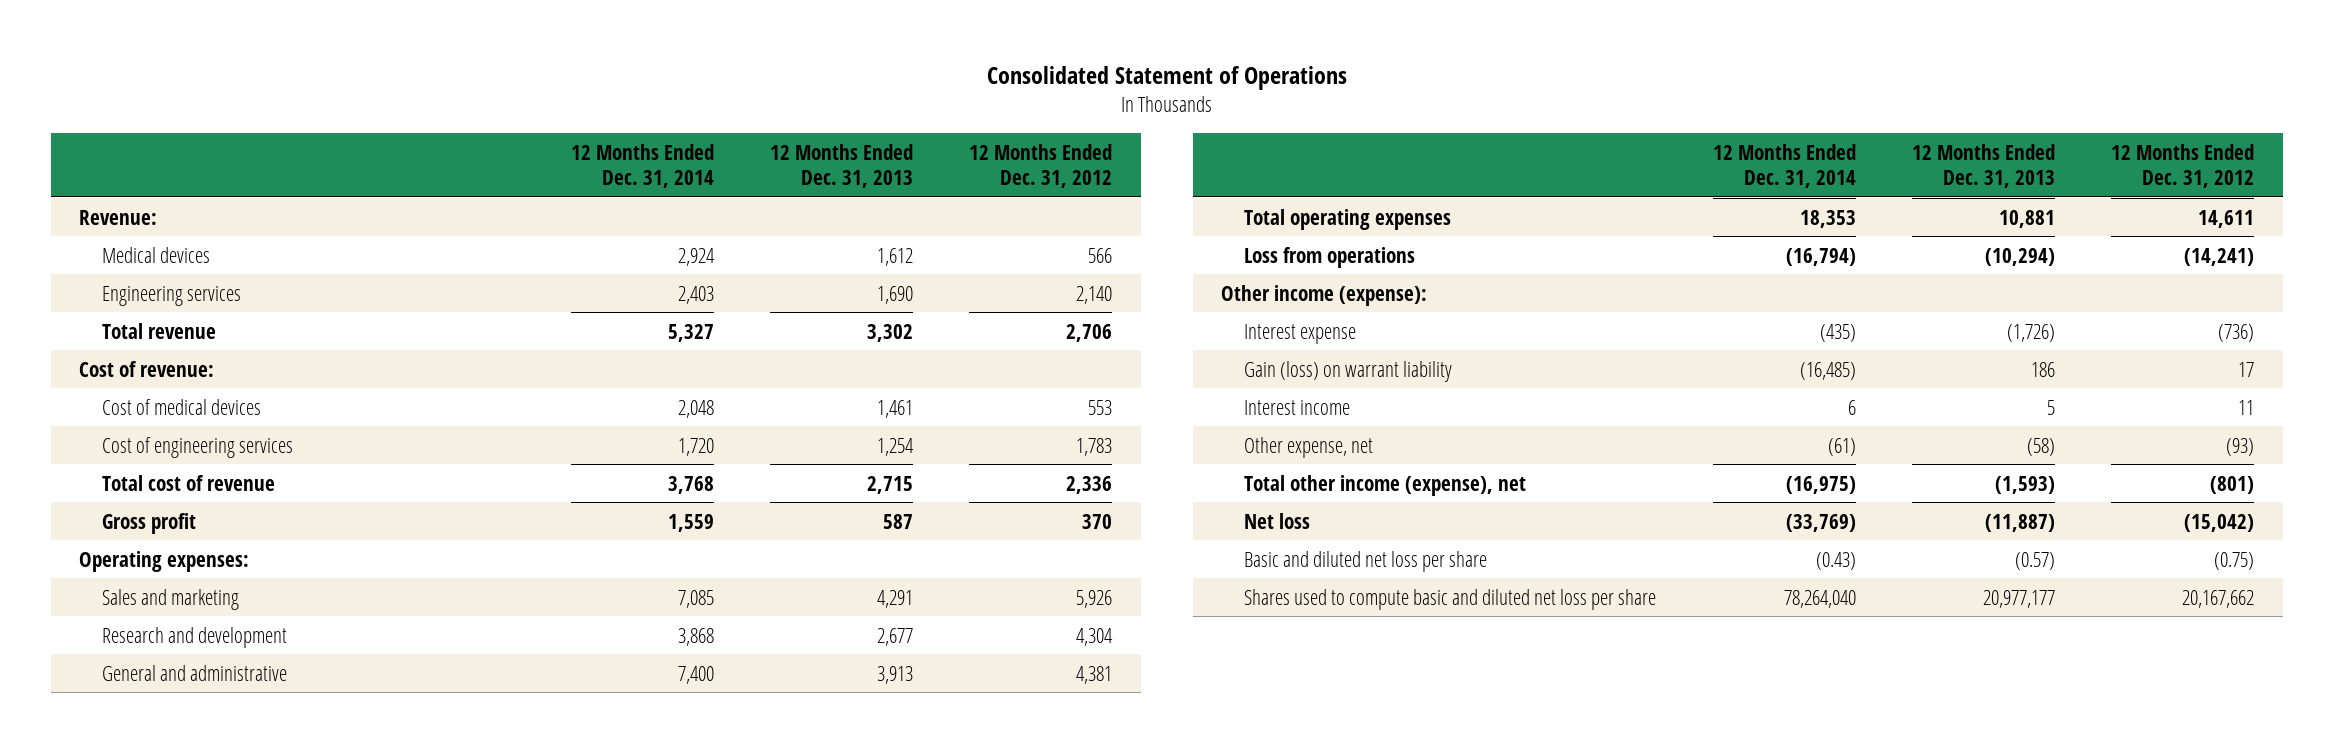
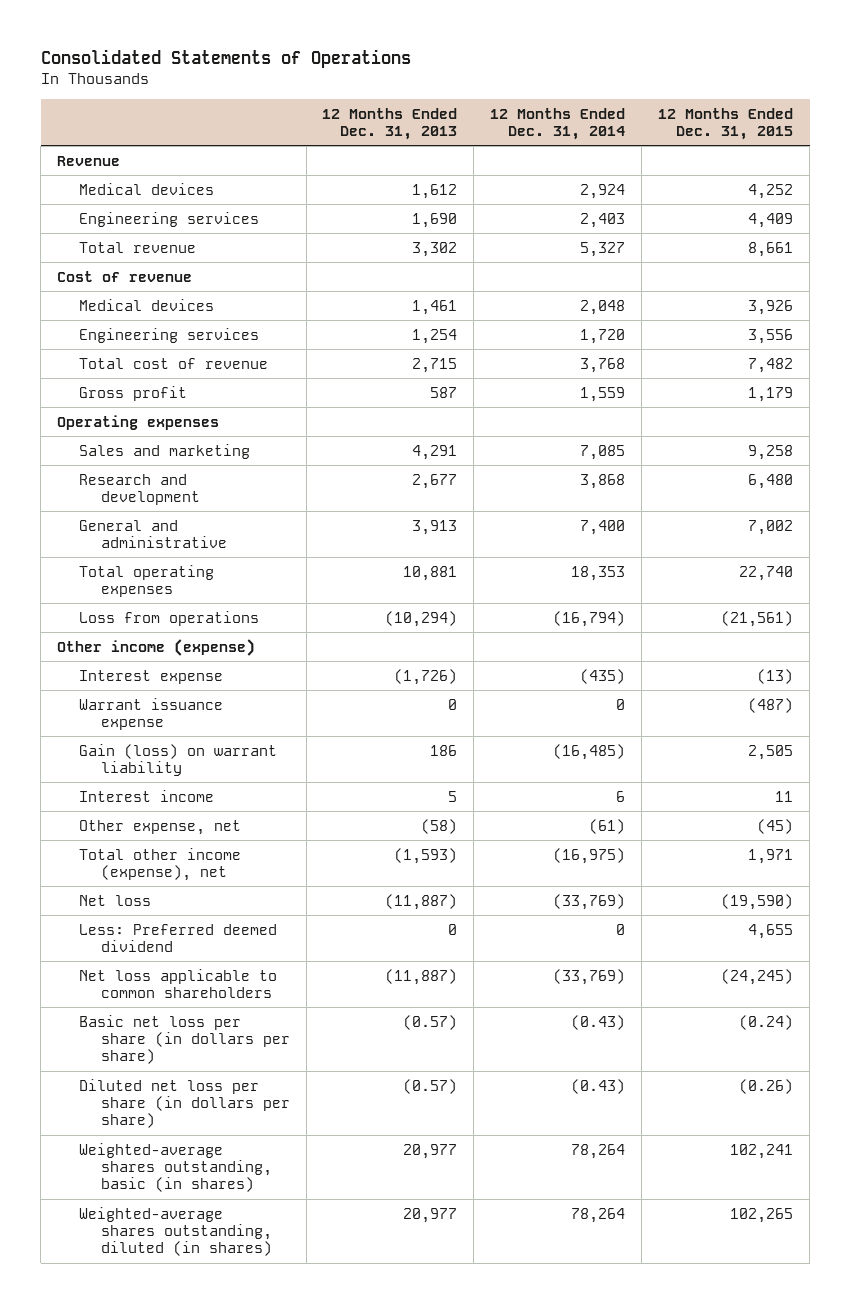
- Consolidated Statement of Operations
+ Consolidated Statements of Operations
- | 12 Months Ended Dec. 31, 2014 | 12 Months Ended Dec. 31, 2013 | 12 Months Ended Dec. 31, 2012
+ | 12 Months Ended Dec. 31, 2013 | 12 Months Ended Dec. 31, 2014 | 12 Months Ended Dec. 31, 2015
- Revenue:
+ Revenue
- Cost of revenue:
- Cost of medical devices | 2,048 | 1,461 | 553
- Cost of engineering services | 1,720 | 1,254 | 1,783
+ Cost of revenue
+ Medical devices | 1,461 | 2,048 | 3,926
+ Engineering services | 1,254 | 1,720 | 3,556
- Operating expenses:
+ Operating expenses
- Other income (expense):
+ Other income (expense)
+ Warrant issuance expense | 0 | 0 | (487)
- Basic and diluted net loss per share | (0.43) | (0.57) | (0.75)
- Shares used to compute basic and diluted net loss per share | 78,264,040 | 20,977,177 | 20,167,662
+ Less: Preferred deemed dividend | 0 | 0 | 4,655
+ Net loss applicable to common shareholders | (11,887) | (33,769) | (24,245)
+ Basic net loss per share (in dollars per share) | (0.57) | (0.43) | (0.24)
+ Diluted net loss per share (in dollars per share) | (0.57) | (0.43) | (0.26)
+ Weighted-average shares outstanding, basic (in shares) | 20,977 | 78,264 | 102,241
+ Weighted-average shares outstanding, diluted (in shares) | 20,977 | 78,264 | 102,265

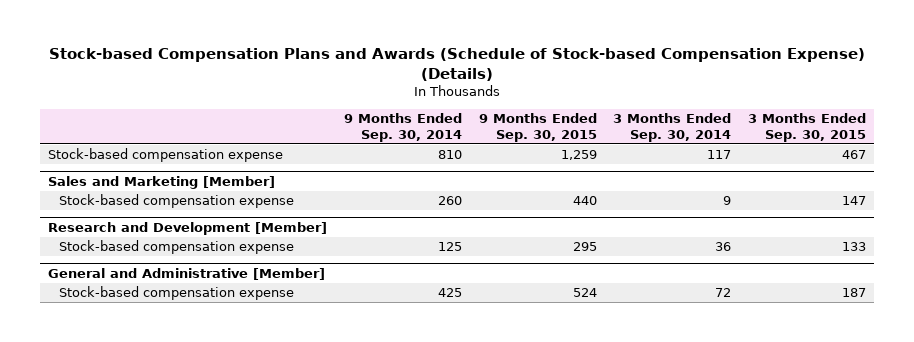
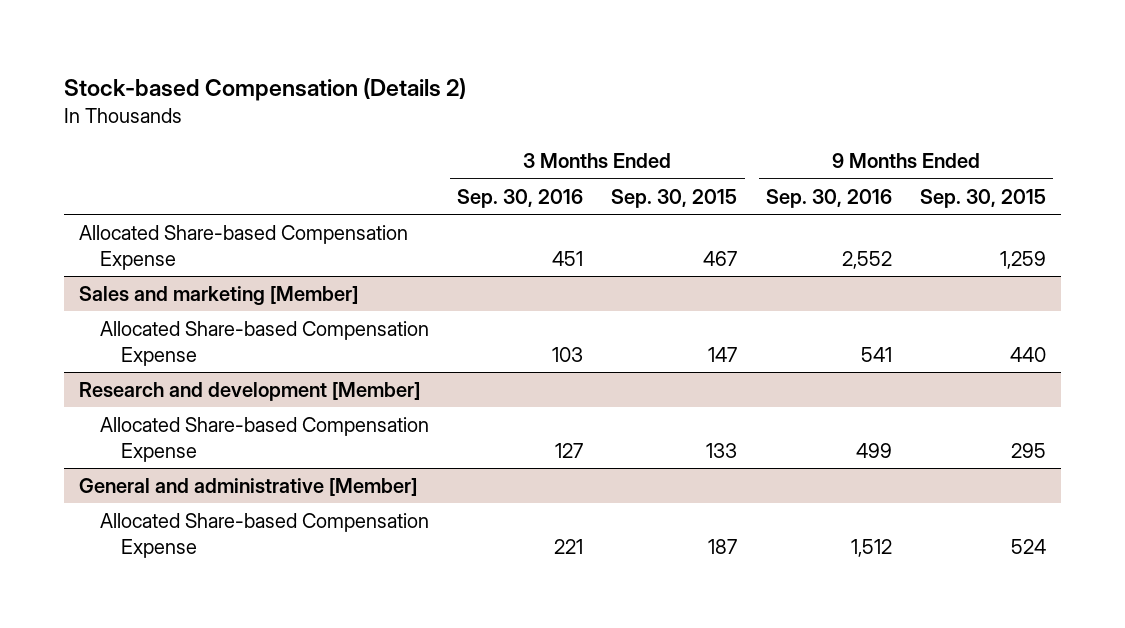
- Stock-based Compensation Plans and Awards (Schedule of Stock-based Compensation Expense) (Details)
+ Stock-based Compensation (Details 2)
- | 9 Months Ended Sep. 30, 2014 | 9 Months Ended Sep. 30, 2015 | 3 Months Ended Sep. 30, 2014 | 3 Months Ended Sep. 30, 2015
+ | 3 Months Ended Sep. 30, 2016 | 3 Months Ended Sep. 30, 2015 | 9 Months Ended Sep. 30, 2016 | 9 Months Ended Sep. 30, 2015
- Stock-based compensation expense | 810 | 1,259 | 117 | 467
- Sales and Marketing [Member]
- Stock-based compensation expense | 260 | 440 | 9 | 147
- Research and Development [Member]
- Stock-based compensation expense | 125 | 295 | 36 | 133
- General and Administrative [Member]
- Stock-based compensation expense | 425 | 524 | 72 | 187
+ Allocated Share-based Compensation Expense | 451 | 467 | 2,552 | 1,259
+ Sales and marketing [Member]
+ Allocated Share-based Compensation Expense | 103 | 147 | 541 | 440
+ Research and development [Member]
+ Allocated Share-based Compensation Expense | 127 | 133 | 499 | 295
+ General and administrative [Member]
+ Allocated Share-based Compensation Expense | 221 | 187 | 1,512 | 524

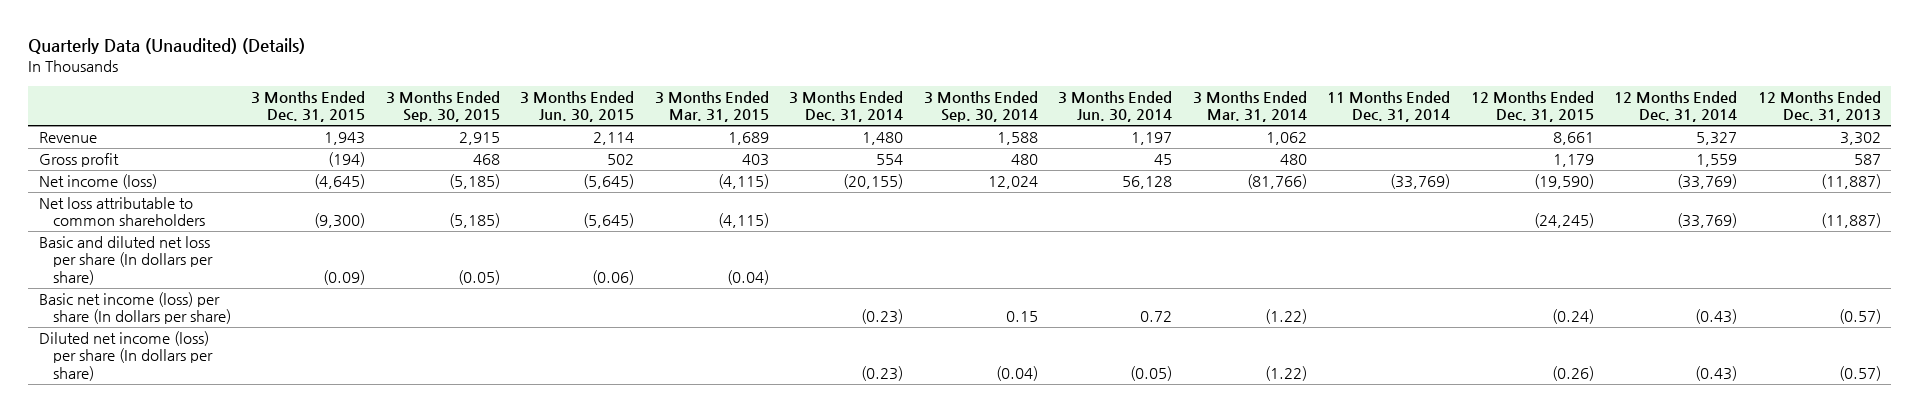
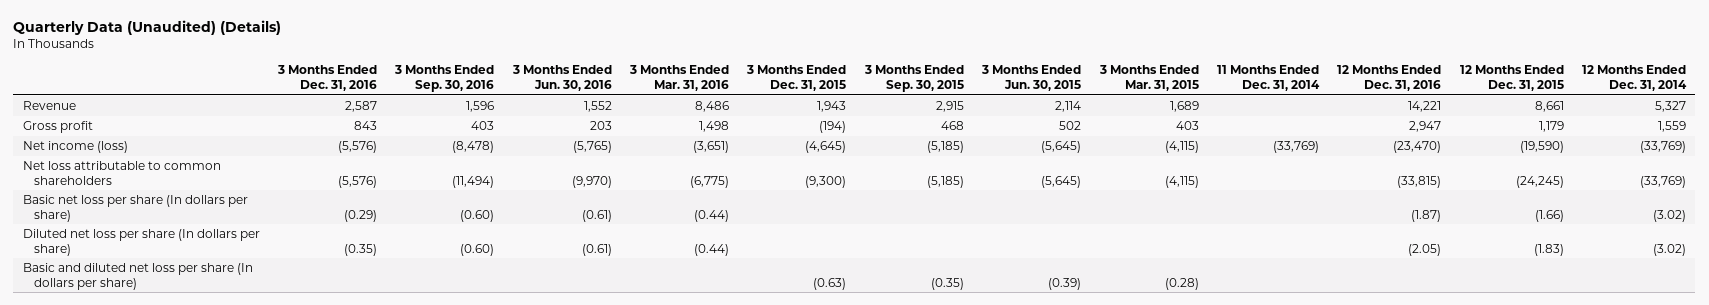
- | 3 Months Ended Dec. 31, 2015 | 3 Months Ended Sep. 30, 2015 | 3 Months Ended Jun. 30, 2015 | 3 Months Ended Mar. 31, 2015 | 3 Months Ended Dec. 31, 2014 | 3 Months Ended Sep. 30, 2014 | 3 Months Ended Jun. 30, 2014 | 3 Months Ended Mar. 31, 2014 | 11 Months Ended Dec. 31, 2014 | 12 Months Ended Dec. 31, 2015 | 12 Months Ended Dec. 31, 2014 | 12 Months Ended Dec. 31, 2013
+ | 3 Months Ended Dec. 31, 2016 | 3 Months Ended Sep. 30, 2016 | 3 Months Ended Jun. 30, 2016 | 3 Months Ended Mar. 31, 2016 | 3 Months Ended Dec. 31, 2015 | 3 Months Ended Sep. 30, 2015 | 3 Months Ended Jun. 30, 2015 | 3 Months Ended Mar. 31, 2015 | 11 Months Ended Dec. 31, 2014 | 12 Months Ended Dec. 31, 2016 | 12 Months Ended Dec. 31, 2015 | 12 Months Ended Dec. 31, 2014
- Basic and diluted net loss per share (In dollars per share) | (0.09) | (0.05) | (0.06) | (0.04) | | | | | | | |
- Basic net income (loss) per share (In dollars per share) | | | | | (0.23) | 0.15 | 0.72 | (1.22) | | (0.24) | (0.43) | (0.57)
- Diluted net income (loss) per share (In dollars per share) | | | | | (0.23) | (0.04) | (0.05) | (1.22) | | (0.26) | (0.43) | (0.57)
+ Basic net loss per share (In dollars per share) | (0.29) | (0.60) | (0.61) | (0.44) | | | | | | (1.87) | (1.66) | (3.02)
+ Diluted net loss per share (In dollars per share) | (0.35) | (0.60) | (0.61) | (0.44) | | | | | | (2.05) | (1.83) | (3.02)
+ Basic and diluted net loss per share (In dollars per share) | | | | | (0.63) | (0.35) | (0.39) | (0.28) | | | |

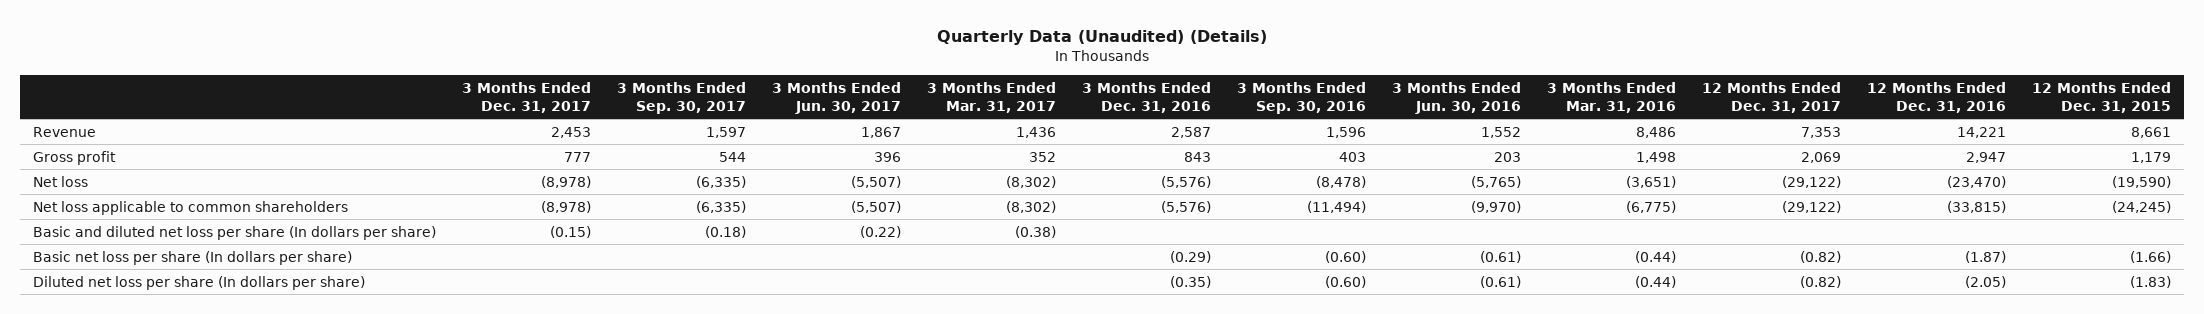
- | 3 Months Ended Dec. 31, 2016 | 3 Months Ended Sep. 30, 2016 | 3 Months Ended Jun. 30, 2016 | 3 Months Ended Mar. 31, 2016 | 3 Months Ended Dec. 31, 2015 | 3 Months Ended Sep. 30, 2015 | 3 Months Ended Jun. 30, 2015 | 3 Months Ended Mar. 31, 2015 | 11 Months Ended Dec. 31, 2014 | 12 Months Ended Dec. 31, 2016 | 12 Months Ended Dec. 31, 2015 | 12 Months Ended Dec. 31, 2014
+ | 3 Months Ended Dec. 31, 2017 | 3 Months Ended Sep. 30, 2017 | 3 Months Ended Jun. 30, 2017 | 3 Months Ended Mar. 31, 2017 | 3 Months Ended Dec. 31, 2016 | 3 Months Ended Sep. 30, 2016 | 3 Months Ended Jun. 30, 2016 | 3 Months Ended Mar. 31, 2016 | 12 Months Ended Dec. 31, 2017 | 12 Months Ended Dec. 31, 2016 | 12 Months Ended Dec. 31, 2015
- Net income (loss) | (5,576) | (8,478) | (5,765) | (3,651) | (4,645) | (5,185) | (5,645) | (4,115) | (33,769) | (23,470) | (19,590) | (33,769)
- Net loss attributable to common shareholders | (5,576) | (11,494) | (9,970) | (6,775) | (9,300) | (5,185) | (5,645) | (4,115) | | (33,815) | (24,245) | (33,769)
+ Net loss | (8,978) | (6,335) | (5,507) | (8,302) | (5,576) | (8,478) | (5,765) | (3,651) | (29,122) | (23,470) | (19,590)
+ Net loss applicable to common shareholders | (8,978) | (6,335) | (5,507) | (8,302) | (5,576) | (11,494) | (9,970) | (6,775) | (29,122) | (33,815) | (24,245)
moved up: Basic and diluted net loss per share (In dollars per share) | (0.15) | (0.18) | (0.22) | (0.38) | | | | | | |

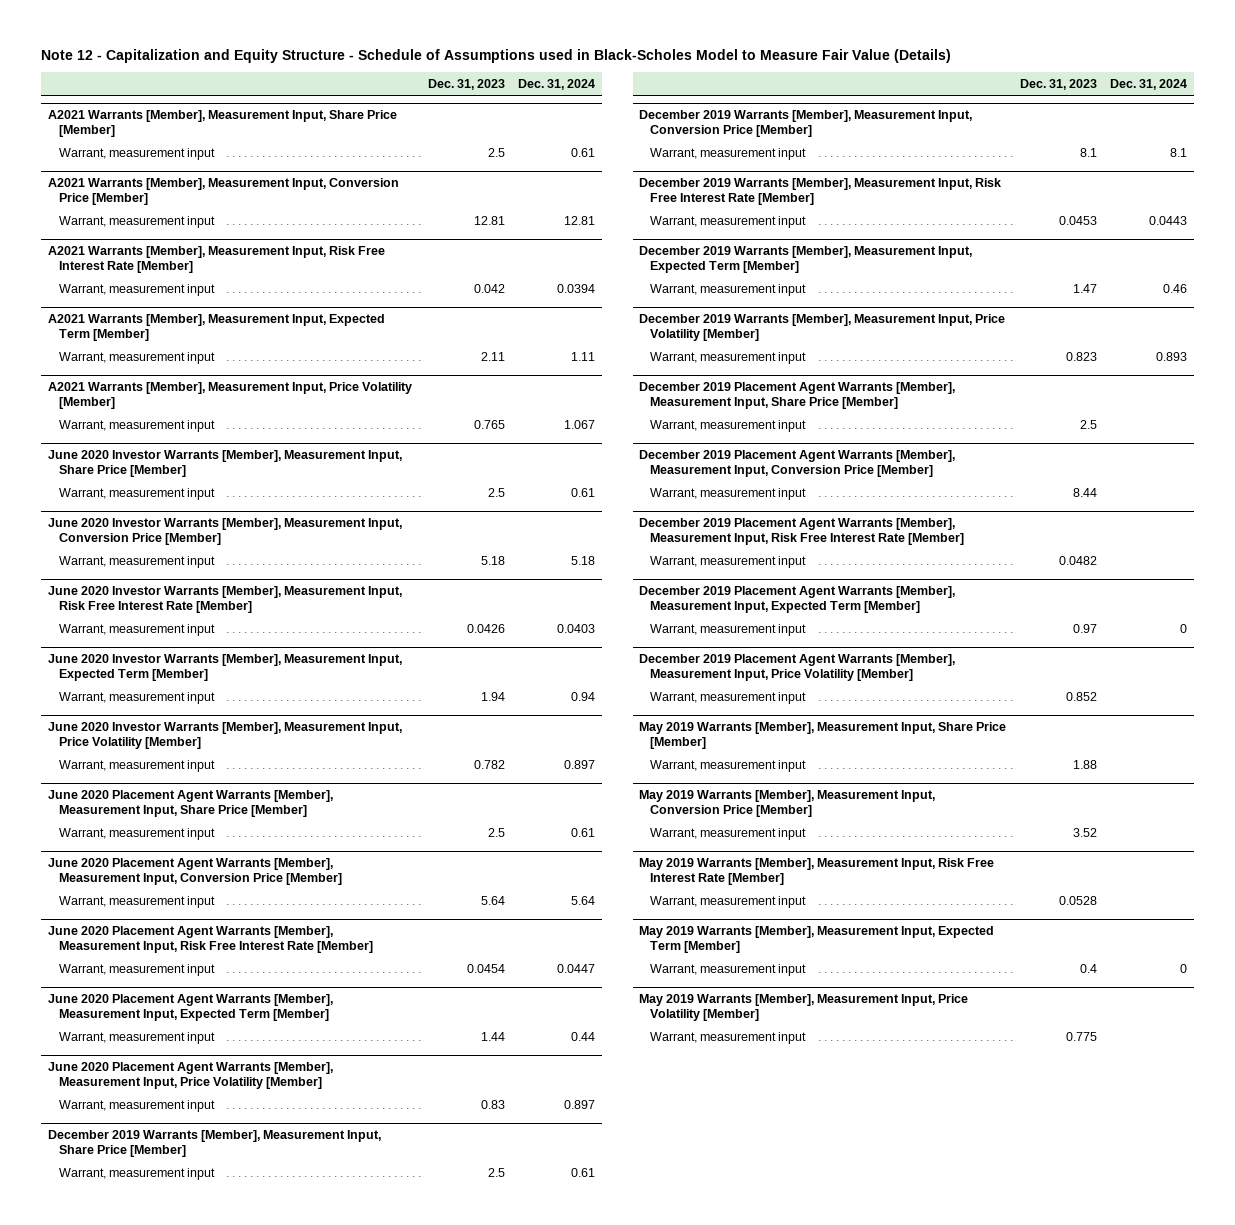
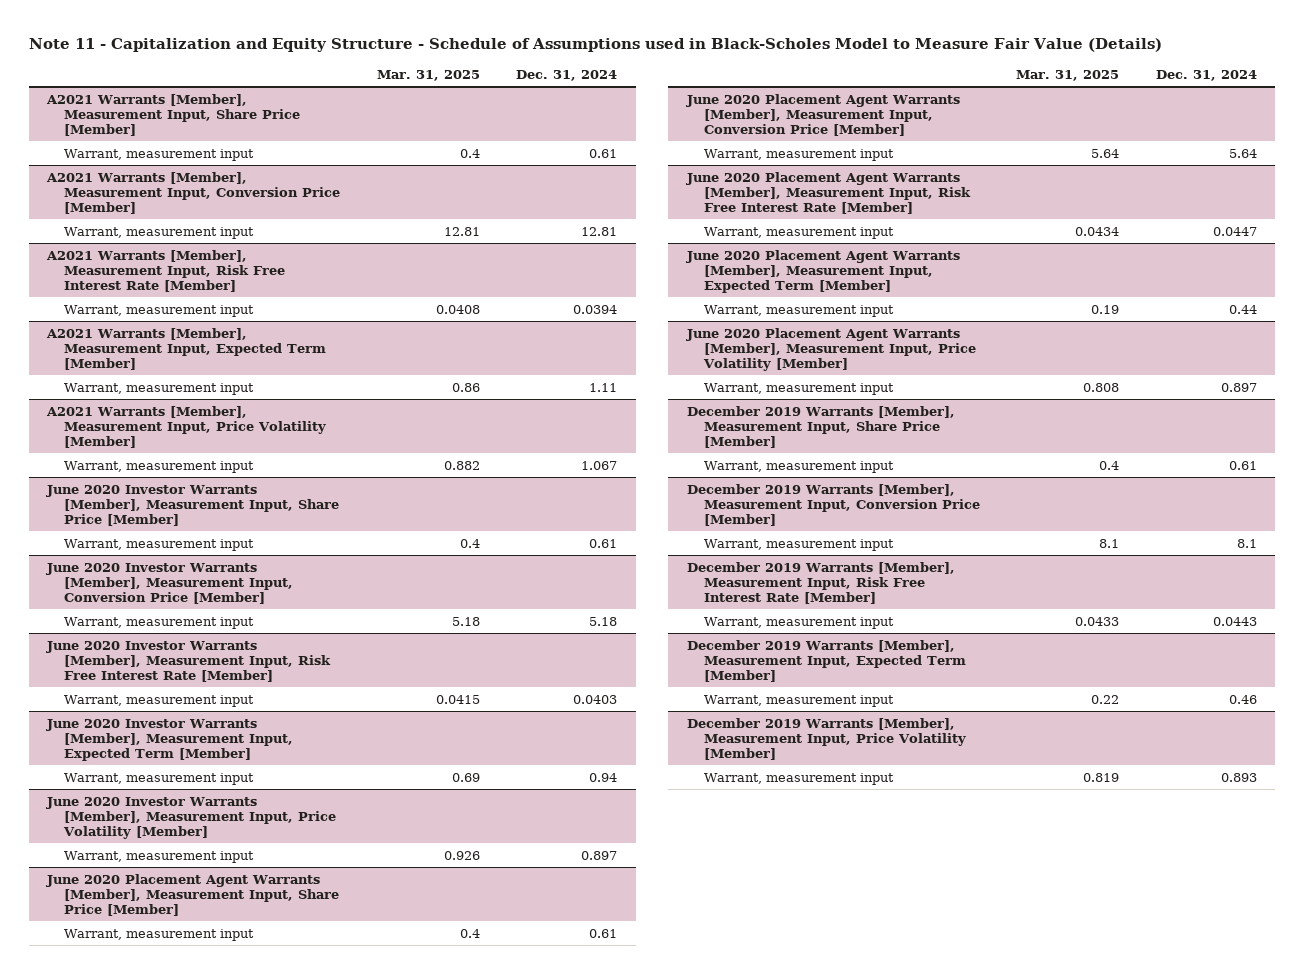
- Note 12 - Capitalization and Equity Structure - Schedule of Assumptions used in Black-Scholes Model to Measure Fair Value (Details)
+ Note 11 - Capitalization and Equity Structure - Schedule of Assumptions used in Black-Scholes Model to Measure Fair Value (Details)
- | Dec. 31, 2023 | Dec. 31, 2024
+ | Mar. 31, 2025 | Dec. 31, 2024
- December 2019 Placement Agent Warrants [Member], Measurement Input, Share Price [Member]
- Warrant, measurement input | 2.5 |
- December 2019 Placement Agent Warrants [Member], Measurement Input, Conversion Price [Member]
- Warrant, measurement input | 8.44 |
- December 2019 Placement Agent Warrants [Member], Measurement Input, Risk Free Interest Rate [Member]
- Warrant, measurement input | 0.0482 |
- December 2019 Placement Agent Warrants [Member], Measurement Input, Expected Term [Member]
- Warrant, measurement input | 0.97 | 0
- December 2019 Placement Agent Warrants [Member], Measurement Input, Price Volatility [Member]
- Warrant, measurement input | 0.852 |
- May 2019 Warrants [Member], Measurement Input, Share Price [Member]
- Warrant, measurement input | 1.88 |
- May 2019 Warrants [Member], Measurement Input, Conversion Price [Member]
- Warrant, measurement input | 3.52 |
- May 2019 Warrants [Member], Measurement Input, Risk Free Interest Rate [Member]
- Warrant, measurement input | 0.0528 |
- May 2019 Warrants [Member], Measurement Input, Expected Term [Member]
- Warrant, measurement input | 0.4 | 0
- May 2019 Warrants [Member], Measurement Input, Price Volatility [Member]
- Warrant, measurement input | 0.775 |

